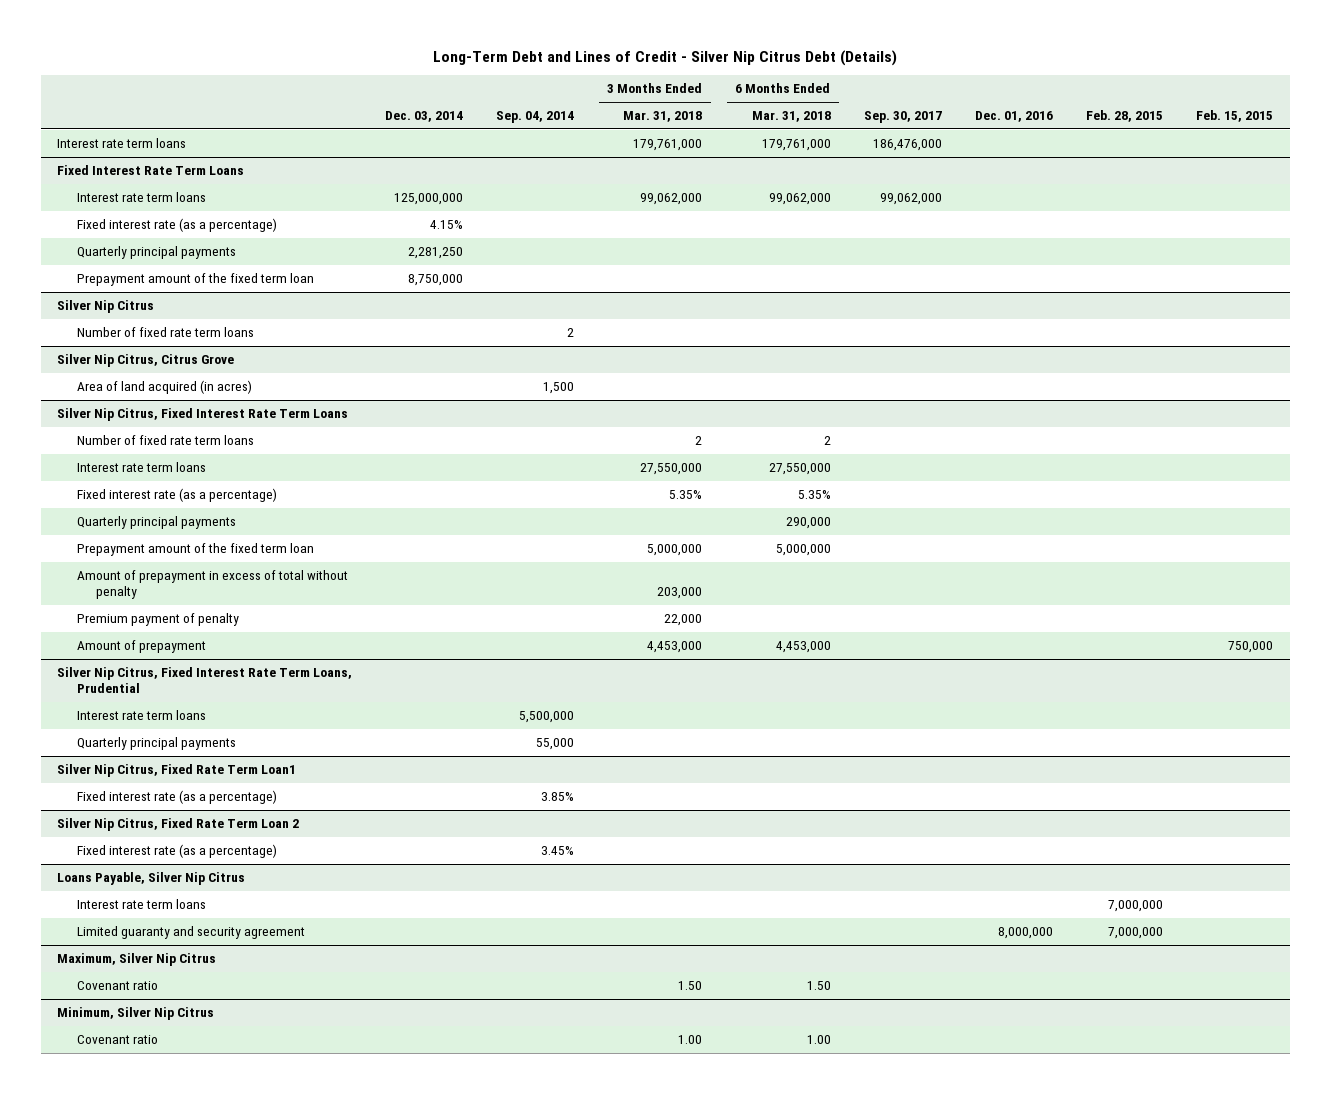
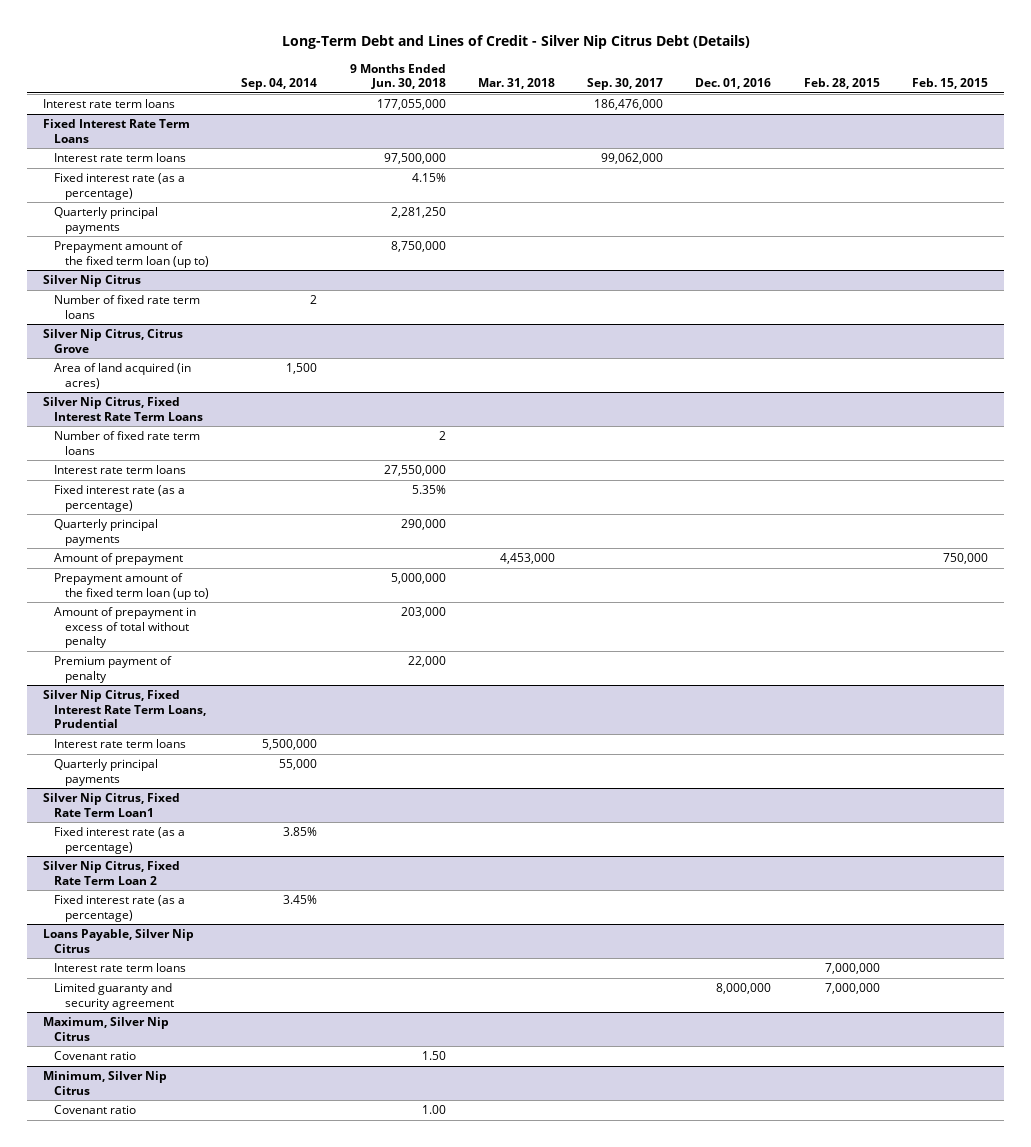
- | Dec. 03, 2014 | Sep. 04, 2014 | 3 Months Ended Mar. 31, 2018 | 6 Months Ended Mar. 31, 2018 | Sep. 30, 2017 | Dec. 01, 2016 | Feb. 28, 2015 | Feb. 15, 2015
+ | Sep. 04, 2014 | 9 Months Ended Jun. 30, 2018 | Mar. 31, 2018 | Sep. 30, 2017 | Dec. 01, 2016 | Feb. 28, 2015 | Feb. 15, 2015
@ Fixed Interest Rate Term Loans
- Prepayment amount of the fixed term loan | 8,750,000 | | | | | | |
+ Prepayment amount of the fixed term loan (up to) | | 8,750,000 | | | | |
@ Silver Nip Citrus, Fixed Interest Rate Term Loans
- Prepayment amount of the fixed term loan | | | 5,000,000 | 5,000,000 | | | |
moved up: Amount of prepayment | | | 4,453,000 | | | | 750,000
+ Prepayment amount of the fixed term loan (up to) | | 5,000,000 | | | | |

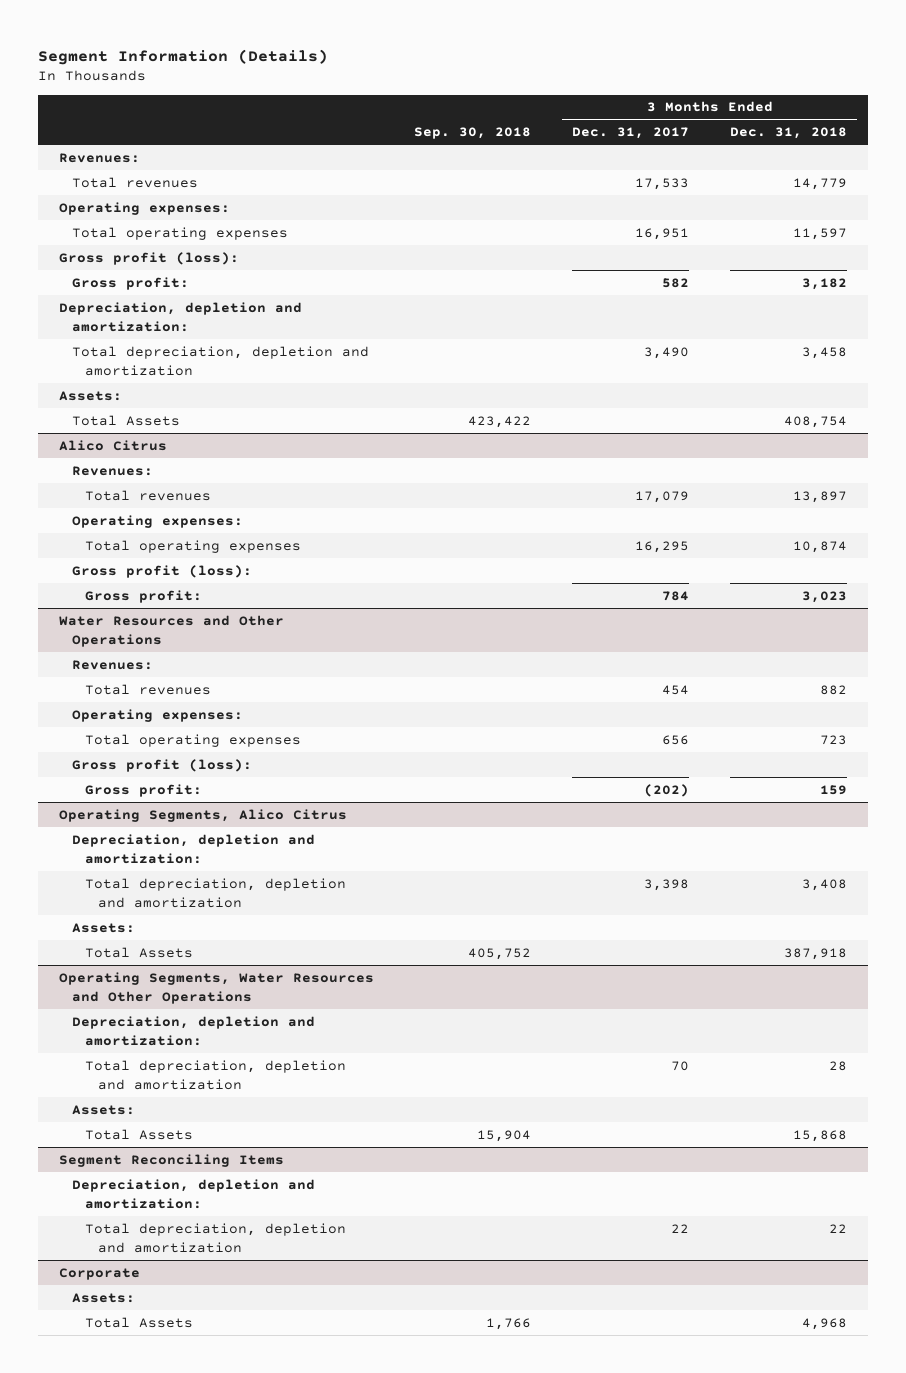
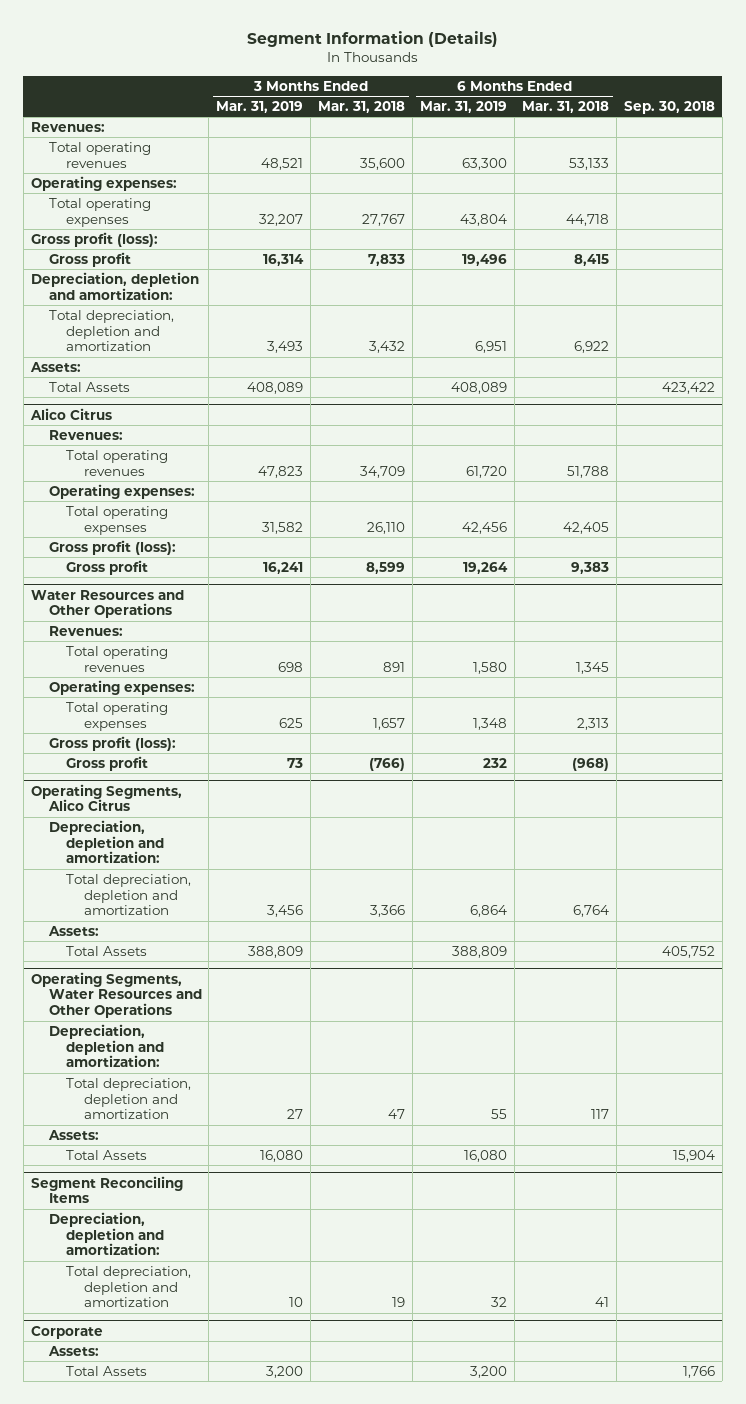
- | Sep. 30, 2018 | 3 Months Ended Dec. 31, 2017 | 3 Months Ended Dec. 31, 2018
+ | 3 Months Ended Mar. 31, 2019 | 3 Months Ended Mar. 31, 2018 | 6 Months Ended Mar. 31, 2019 | 6 Months Ended Mar. 31, 2018 | Sep. 30, 2018
- Total revenues | | 17,533 | 14,779
+ Total operating revenues | 48,521 | 35,600 | 63,300 | 53,133 |
- Gross profit: | | 582 | 3,182
+ Gross profit | 16,314 | 7,833 | 19,496 | 8,415 |
@ Alico Citrus
- Total revenues | | 17,079 | 13,897
+ Total operating revenues | 47,823 | 34,709 | 61,720 | 51,788 |
- Gross profit: | | 784 | 3,023
+ Gross profit | 16,241 | 8,599 | 19,264 | 9,383 |
@ Water Resources and Other Operations
- Total revenues | | 454 | 882
+ Total operating revenues | 698 | 891 | 1,580 | 1,345 |
- Gross profit: | | (202) | 159
+ Gross profit | 73 | (766) | 232 | (968) |

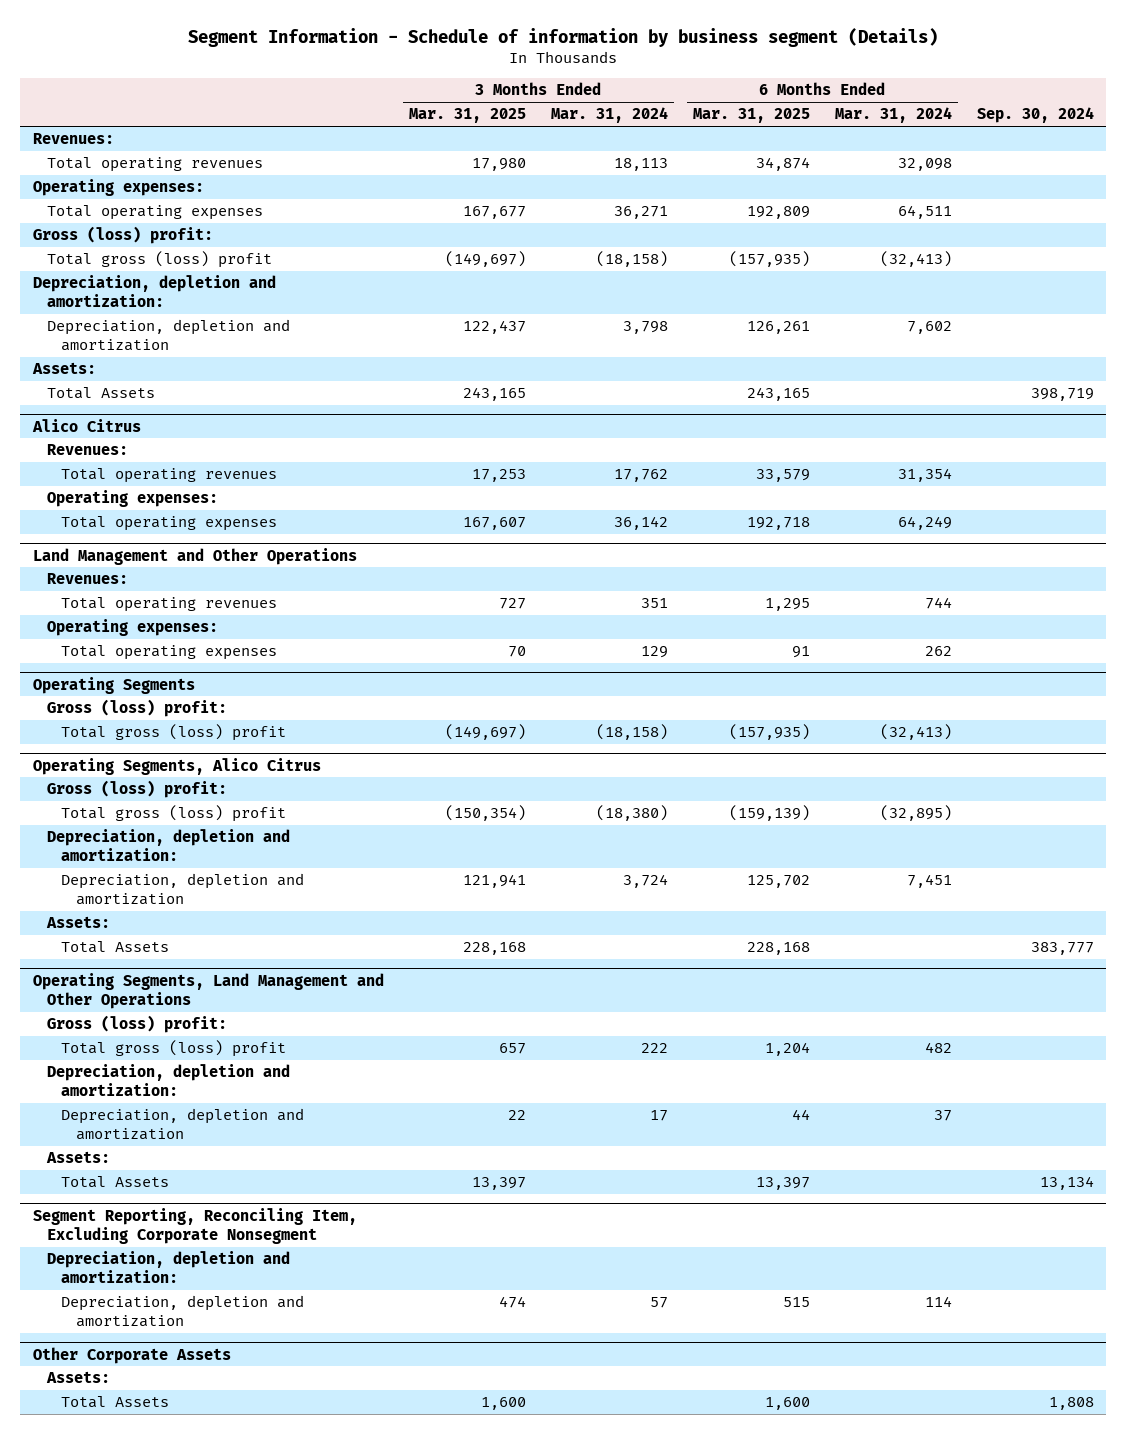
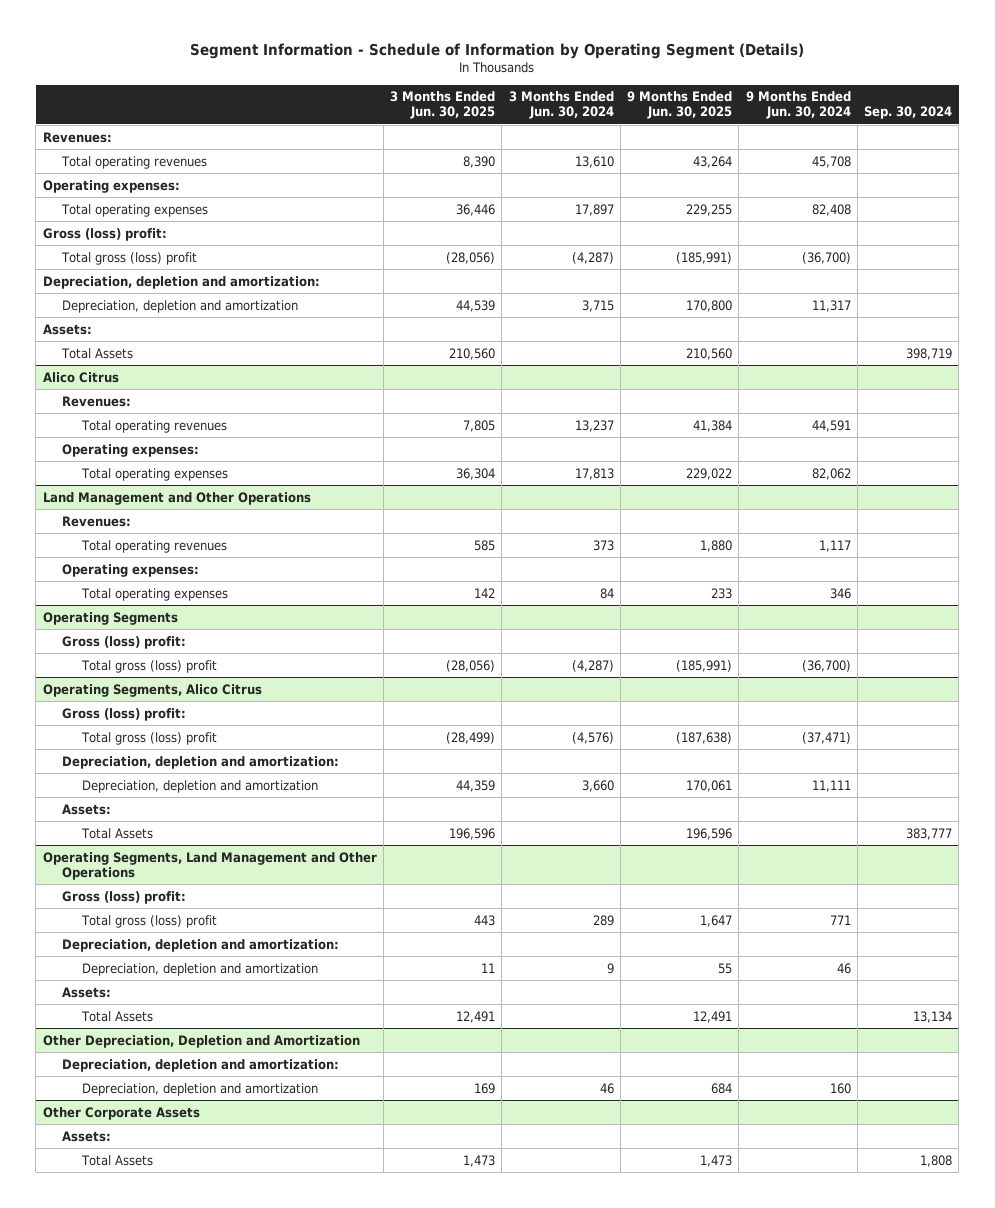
- Segment Information - Schedule of information by business segment (Details)
+ Segment Information - Schedule of Information by Operating Segment (Details)
- | 3 Months Ended Mar. 31, 2025 | 3 Months Ended Mar. 31, 2024 | 6 Months Ended Mar. 31, 2025 | 6 Months Ended Mar. 31, 2024 | Sep. 30, 2024
+ | 3 Months Ended Jun. 30, 2025 | 3 Months Ended Jun. 30, 2024 | 9 Months Ended Jun. 30, 2025 | 9 Months Ended Jun. 30, 2024 | Sep. 30, 2024
- Segment Reporting, Reconciling Item, Excluding Corporate Nonsegment
+ Other Depreciation, Depletion and Amortization

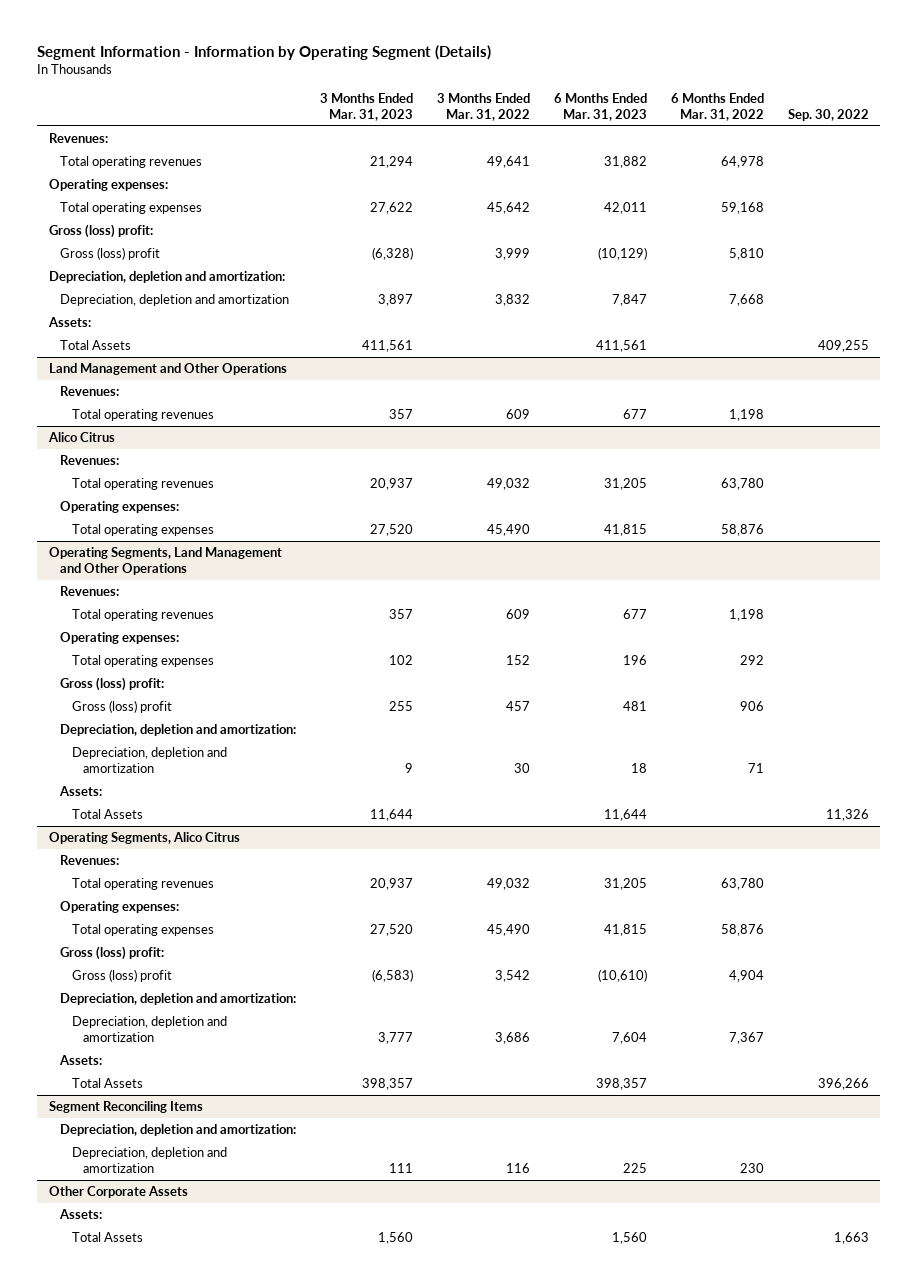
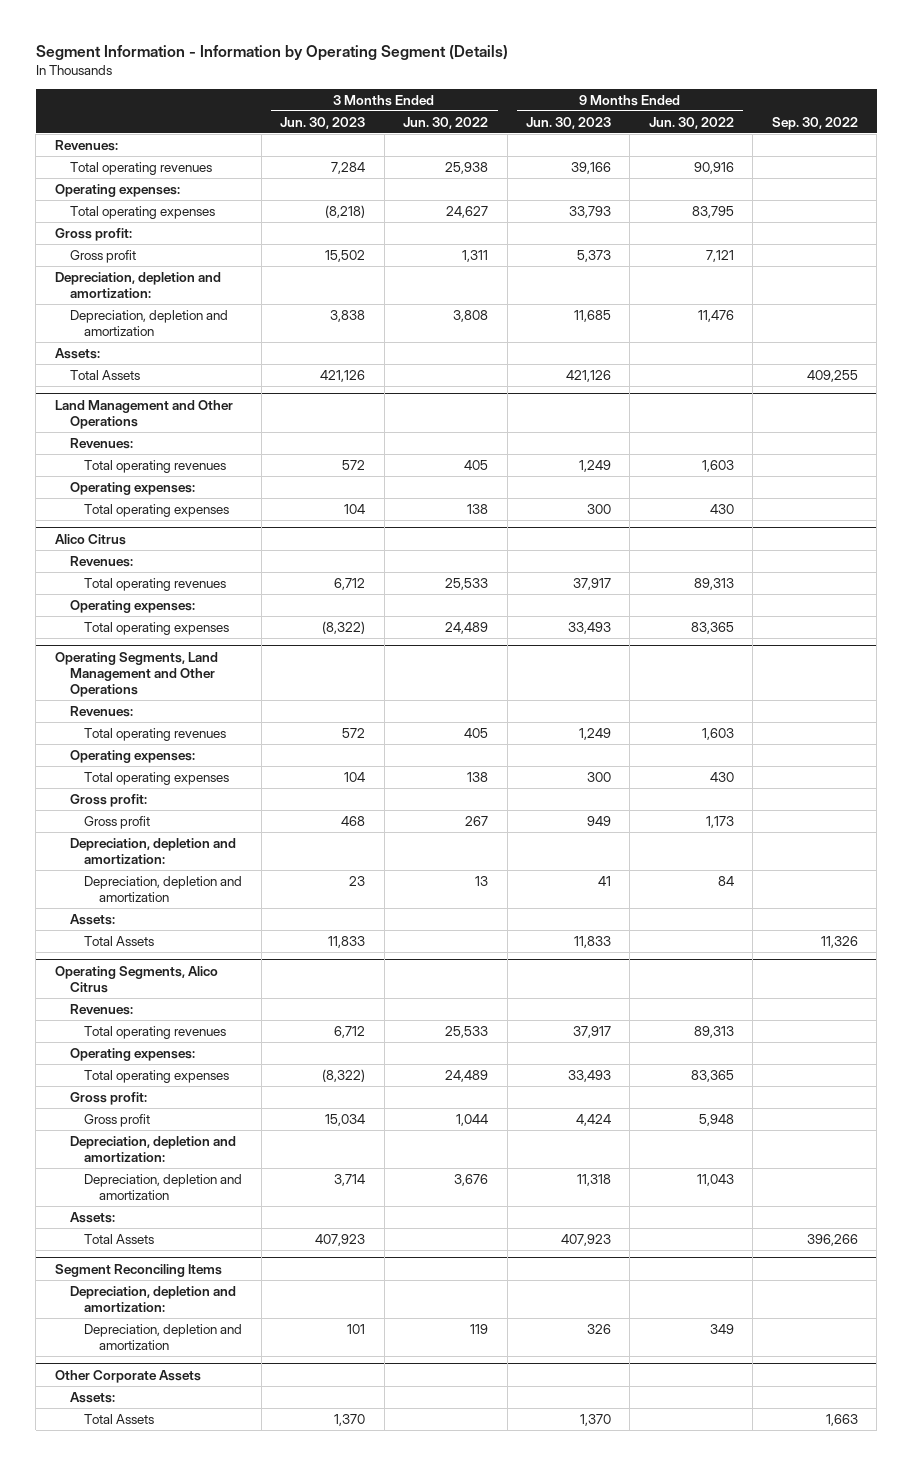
- | 3 Months Ended Mar. 31, 2023 | 3 Months Ended Mar. 31, 2022 | 6 Months Ended Mar. 31, 2023 | 6 Months Ended Mar. 31, 2022 | Sep. 30, 2022
+ | 3 Months Ended Jun. 30, 2023 | 3 Months Ended Jun. 30, 2022 | 9 Months Ended Jun. 30, 2023 | 9 Months Ended Jun. 30, 2022 | Sep. 30, 2022
- Gross (loss) profit:
- Gross (loss) profit | (6,328) | 3,999 | (10,129) | 5,810 |
+ Gross profit:
+ Gross profit | 15,502 | 1,311 | 5,373 | 7,121 |
@ Land Management and Other Operations
+ Operating expenses:
+ Total operating expenses | 104 | 138 | 300 | 430 |
@ Operating Segments, Land Management and Other Operations
- Gross (loss) profit:
- Gross (loss) profit | 255 | 457 | 481 | 906 |
+ Gross profit:
+ Gross profit | 468 | 267 | 949 | 1,173 |
@ Operating Segments, Alico Citrus
- Gross (loss) profit:
- Gross (loss) profit | (6,583) | 3,542 | (10,610) | 4,904 |
+ Gross profit:
+ Gross profit | 15,034 | 1,044 | 4,424 | 5,948 |

